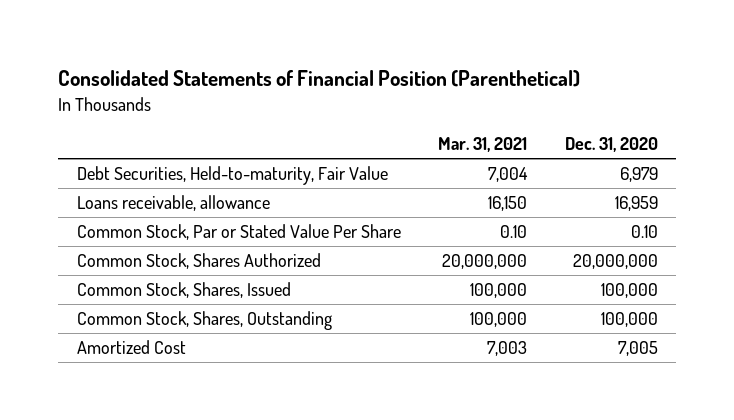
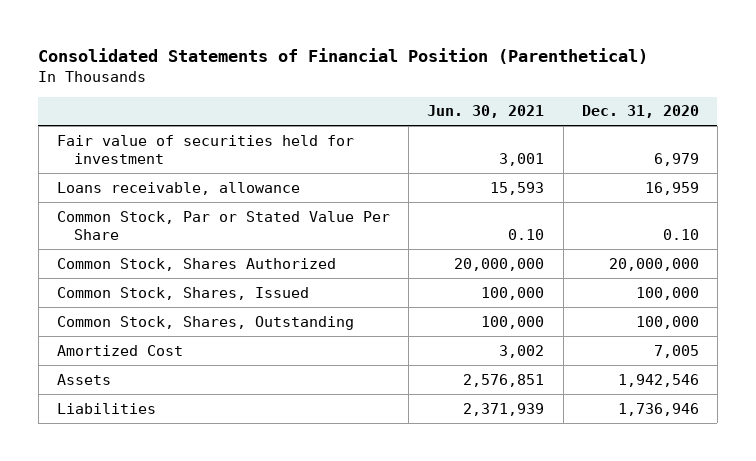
- | Mar. 31, 2021 | Dec. 31, 2020
+ | Jun. 30, 2021 | Dec. 31, 2020
- Debt Securities, Held-to-maturity, Fair Value | 7,004 | 6,979
+ Fair value of securities held for investment | 3,001 | 6,979
+ Assets | 2,576,851 | 1,942,546
+ Liabilities | 2,371,939 | 1,736,946

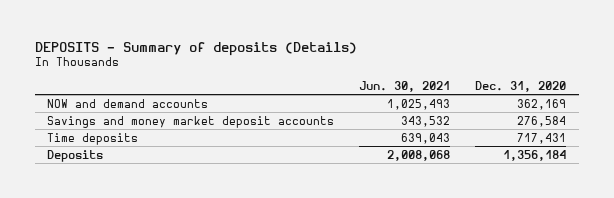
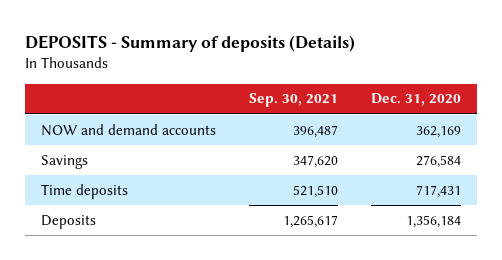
- | Jun. 30, 2021 | Dec. 31, 2020
+ | Sep. 30, 2021 | Dec. 31, 2020
- Savings and money market deposit accounts | 343,532 | 276,584
+ Savings | 347,620 | 276,584

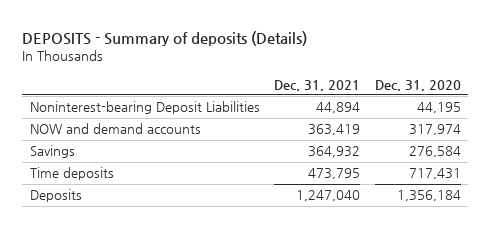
- | Sep. 30, 2021 | Dec. 31, 2020
+ | Dec. 31, 2021 | Dec. 31, 2020
- NOW and demand accounts | 396,487 | 362,169
+ Noninterest-bearing Deposit Liabilities | 44,894 | 44,195
+ NOW and demand accounts | 363,419 | 317,974

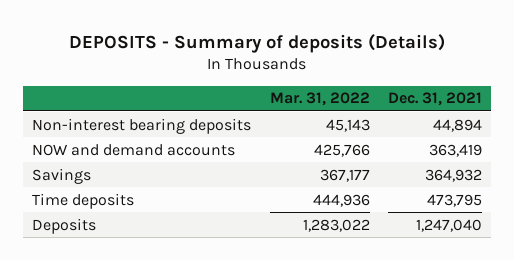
- | Dec. 31, 2021 | Dec. 31, 2020
+ | Mar. 31, 2022 | Dec. 31, 2021
- Noninterest-bearing Deposit Liabilities | 44,894 | 44,195
+ Non-interest bearing deposits | 45,143 | 44,894

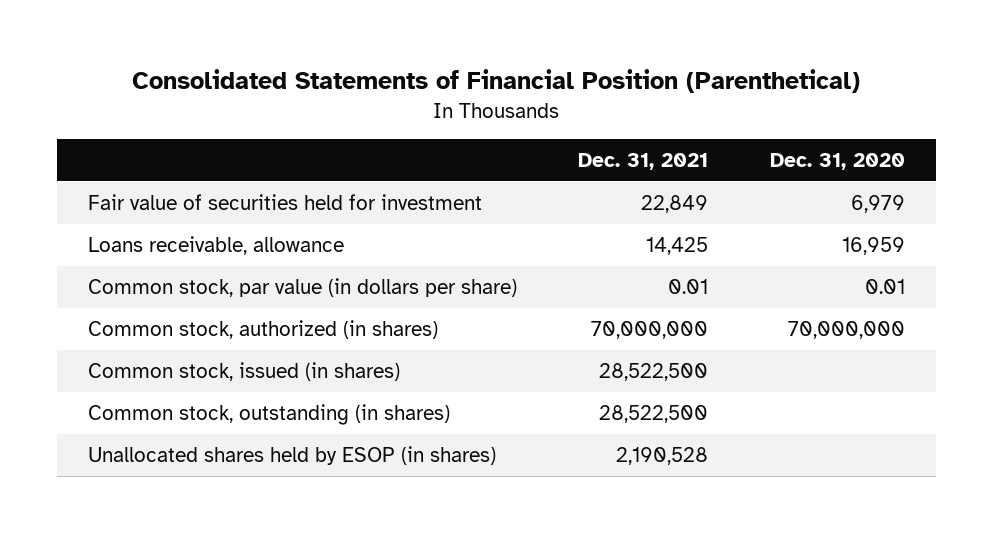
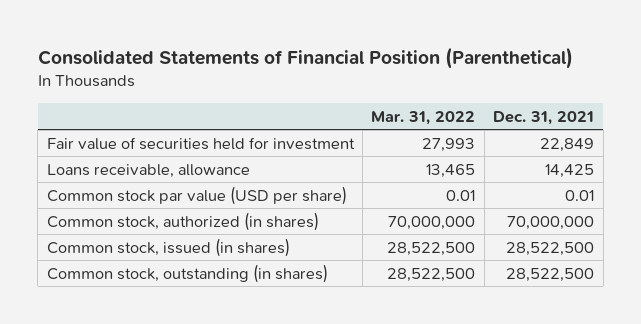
- | Dec. 31, 2021 | Dec. 31, 2020
+ | Mar. 31, 2022 | Dec. 31, 2021
- Common stock, par value (in dollars per share) | 0.01 | 0.01
+ Common stock par value (USD per share) | 0.01 | 0.01
- Unallocated shares held by ESOP (in shares) | 2,190,528 |

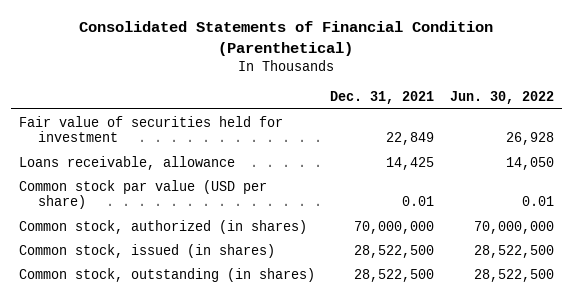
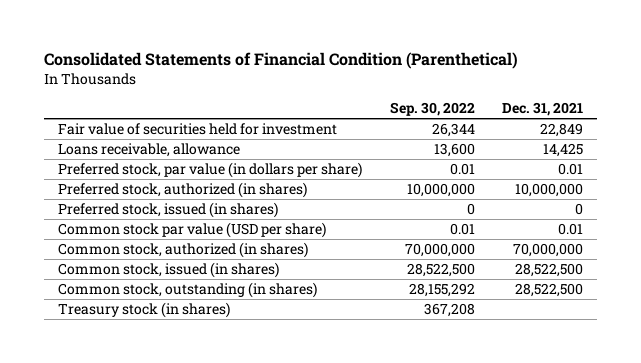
- | Dec. 31, 2021 | Jun. 30, 2022
+ | Sep. 30, 2022 | Dec. 31, 2021
+ Preferred stock, par value (in dollars per share) | 0.01 | 0.01
+ Preferred stock, authorized (in shares) | 10,000,000 | 10,000,000
+ Preferred stock, issued (in shares) | 0 | 0
+ Treasury stock (in shares) | 367,208 |

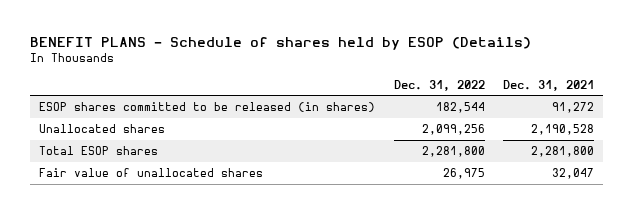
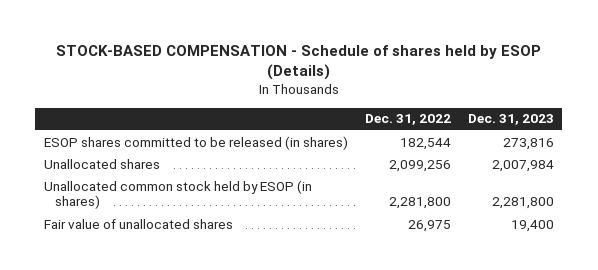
- BENEFIT PLANS - Schedule of shares held by ESOP (Details)
+ STOCK-BASED COMPENSATION - Schedule of shares held by ESOP (Details)
- | Dec. 31, 2022 | Dec. 31, 2021
+ | Dec. 31, 2022 | Dec. 31, 2023
- Total ESOP shares | 2,281,800 | 2,281,800
+ Unallocated common stock held by ESOP (in shares) | 2,281,800 | 2,281,800

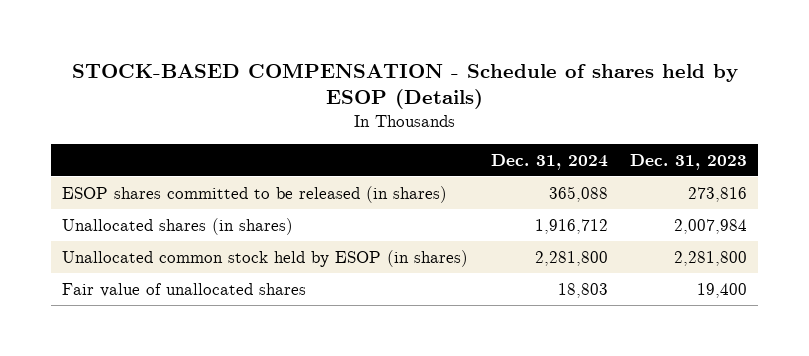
- | Dec. 31, 2022 | Dec. 31, 2023
+ | Dec. 31, 2024 | Dec. 31, 2023
- Unallocated shares | 2,099,256 | 2,007,984
+ Unallocated shares (in shares) | 1,916,712 | 2,007,984

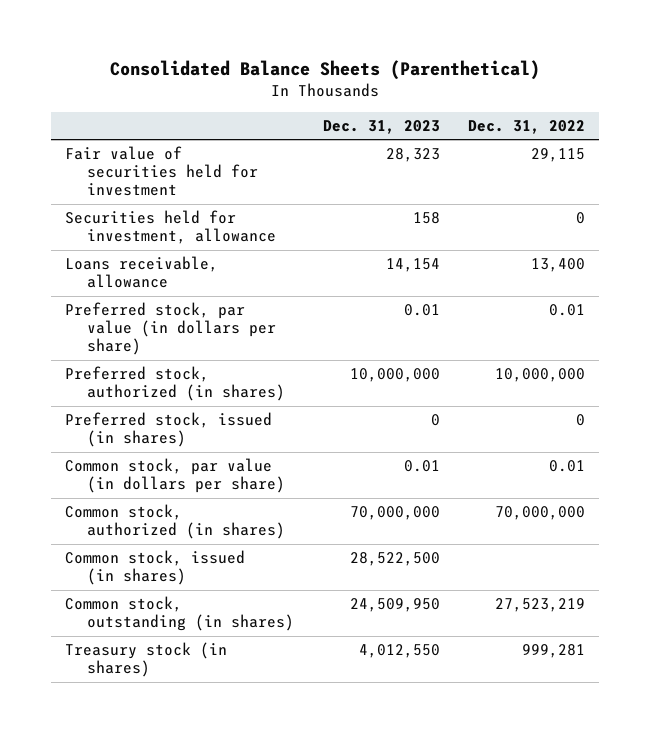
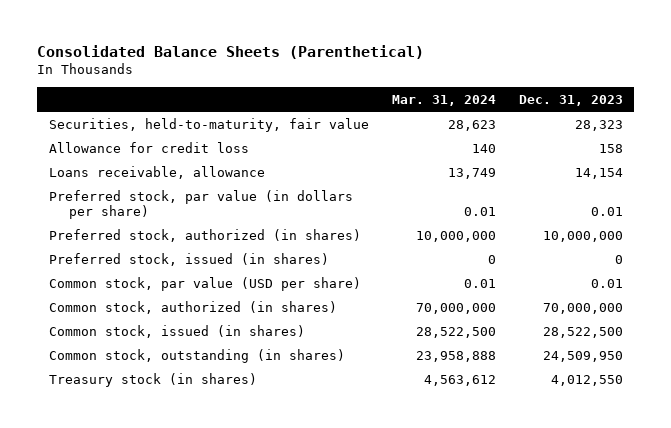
- | Dec. 31, 2023 | Dec. 31, 2022
+ | Mar. 31, 2024 | Dec. 31, 2023
- Fair value of securities held for investment | 28,323 | 29,115
- Securities held for investment, allowance | 158 | 0
+ Securities, held-to-maturity, fair value | 28,623 | 28,323
+ Allowance for credit loss | 140 | 158
- Common stock, par value (in dollars per share) | 0.01 | 0.01
+ Common stock, par value (USD per share) | 0.01 | 0.01

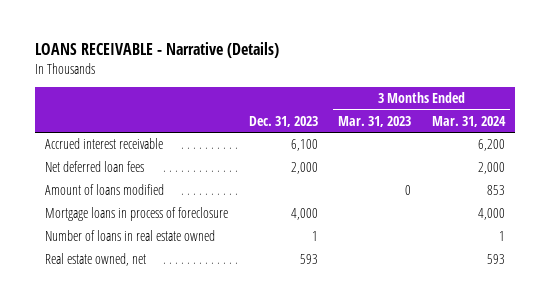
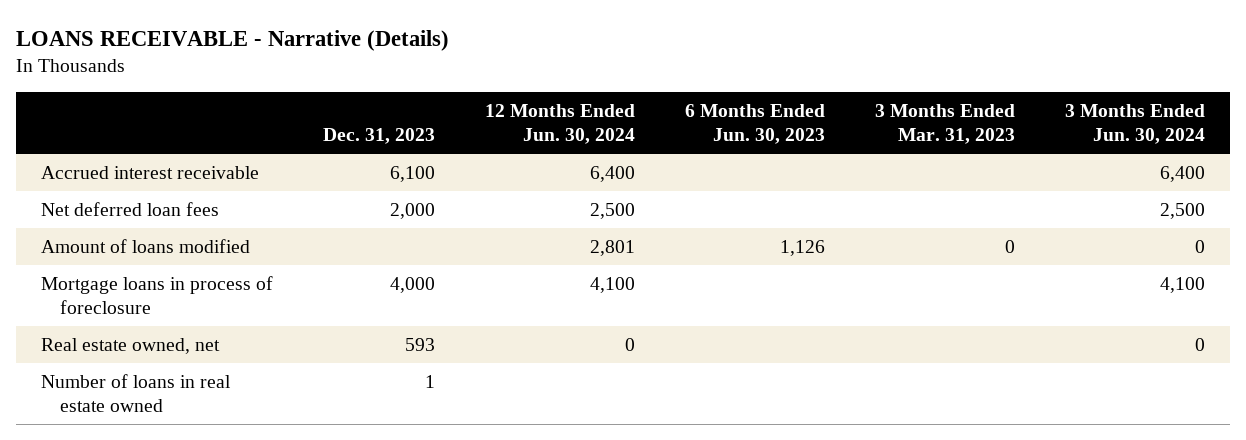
- | Dec. 31, 2023 | 3 Months Ended Mar. 31, 2023 | 3 Months Ended Mar. 31, 2024
+ | Dec. 31, 2023 | 12 Months Ended Jun. 30, 2024 | 6 Months Ended Jun. 30, 2023 | 3 Months Ended Mar. 31, 2023 | 3 Months Ended Jun. 30, 2024
moved down: Number of loans in real estate owned | 1 | | | |

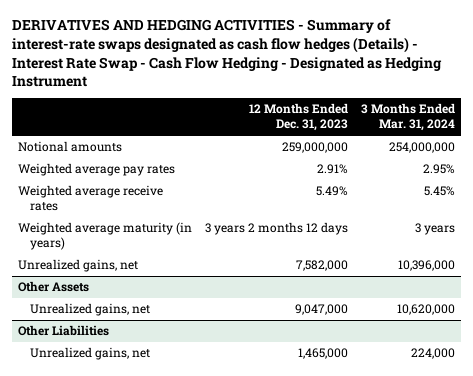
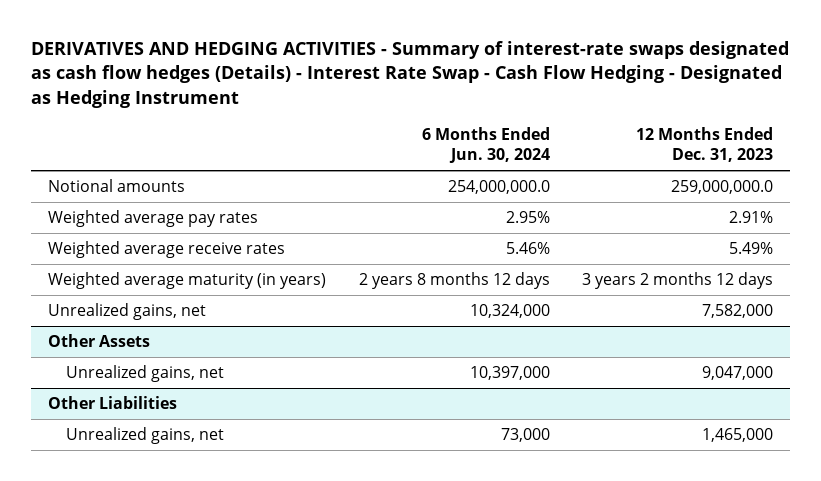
- | 12 Months Ended Dec. 31, 2023 | 3 Months Ended Mar. 31, 2024
+ | 6 Months Ended Jun. 30, 2024 | 12 Months Ended Dec. 31, 2023
- Notional amounts | 259,000,000 | 254,000,000
+ Notional amounts | 254,000,000.0 | 259,000,000.0

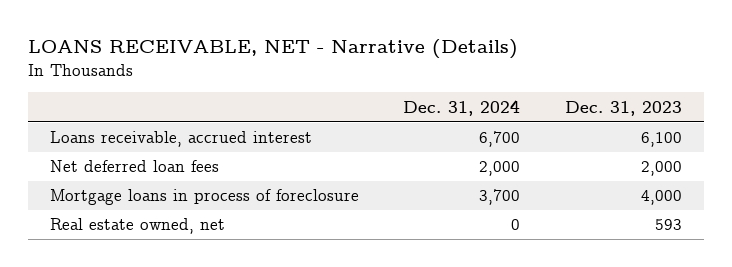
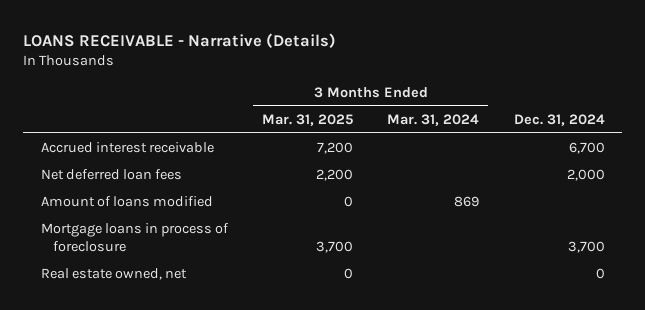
- LOANS RECEIVABLE, NET - Narrative (Details)
+ LOANS RECEIVABLE - Narrative (Details)
- | Dec. 31, 2024 | Dec. 31, 2023
+ | 3 Months Ended Mar. 31, 2025 | 3 Months Ended Mar. 31, 2024 | Dec. 31, 2024
- Loans receivable, accrued interest | 6,700 | 6,100
+ Accrued interest receivable | 7,200 | | 6,700
+ Amount of loans modified | 0 | 869 |

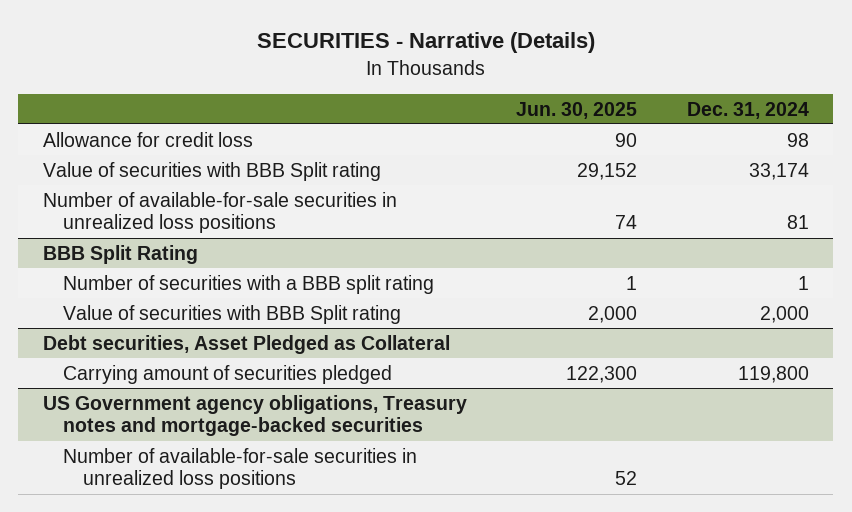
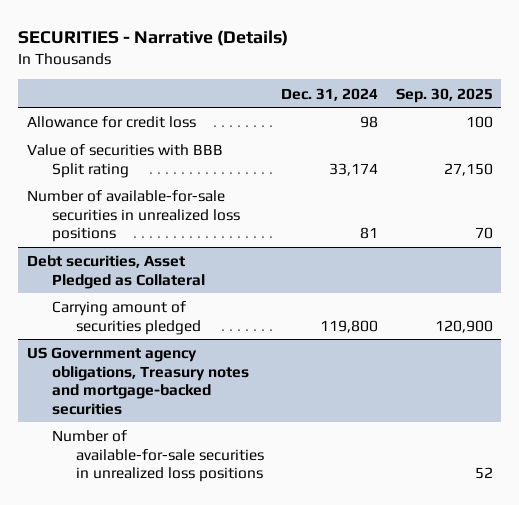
- | Jun. 30, 2025 | Dec. 31, 2024
+ | Dec. 31, 2024 | Sep. 30, 2025
- BBB Split Rating
- Number of securities with a BBB split rating | 1 | 1
- Value of securities with BBB Split rating | 2,000 | 2,000

